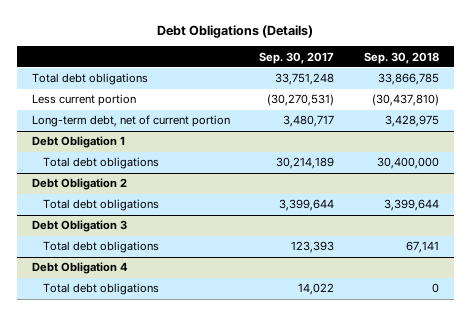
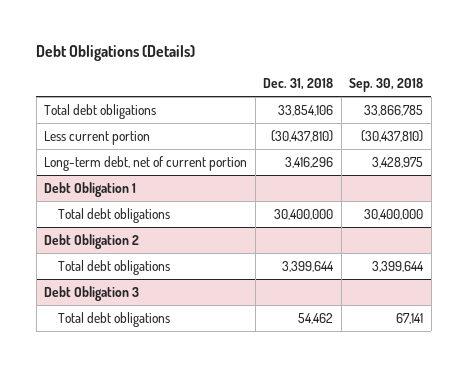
- | Sep. 30, 2017 | Sep. 30, 2018
+ | Dec. 31, 2018 | Sep. 30, 2018
- Debt Obligation 4
- Total debt obligations | 14,022 | 0

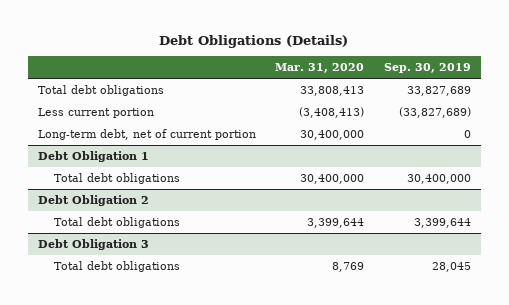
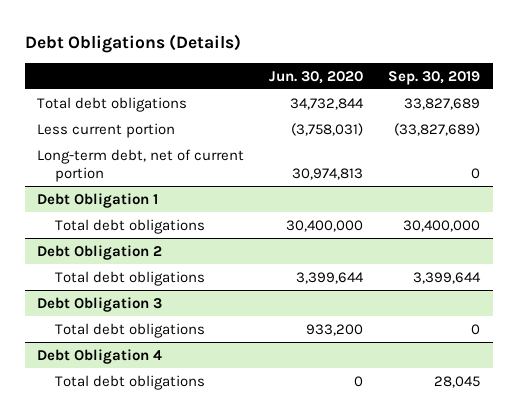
- | Mar. 31, 2020 | Sep. 30, 2019
+ | Jun. 30, 2020 | Sep. 30, 2019
@ Debt Obligation 3
+ Total debt obligations | 933,200 | 0
+ Debt Obligation 4

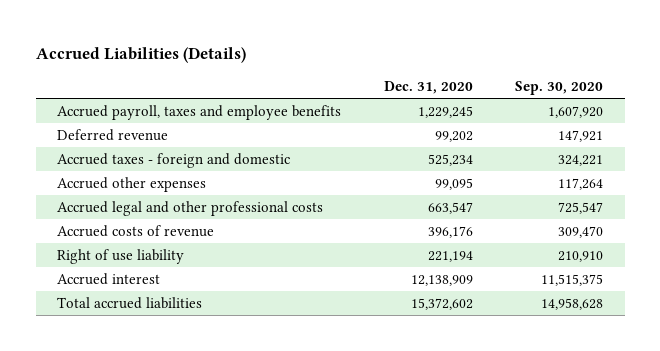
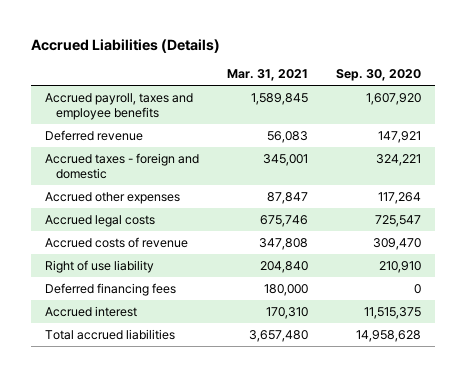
- | Dec. 31, 2020 | Sep. 30, 2020
+ | Mar. 31, 2021 | Sep. 30, 2020
- Accrued legal and other professional costs | 663,547 | 725,547
+ Accrued legal costs | 675,746 | 725,547
+ Deferred financing fees | 180,000 | 0

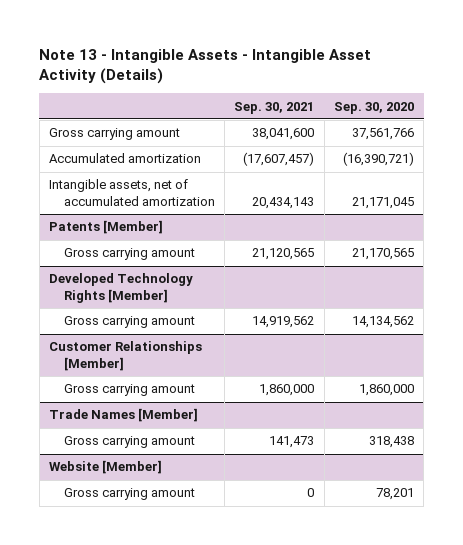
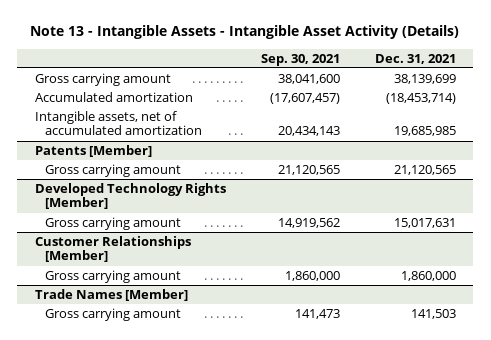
- | Sep. 30, 2021 | Sep. 30, 2020
+ | Sep. 30, 2021 | Dec. 31, 2021
- Website [Member]
- Gross carrying amount | 0 | 78,201

